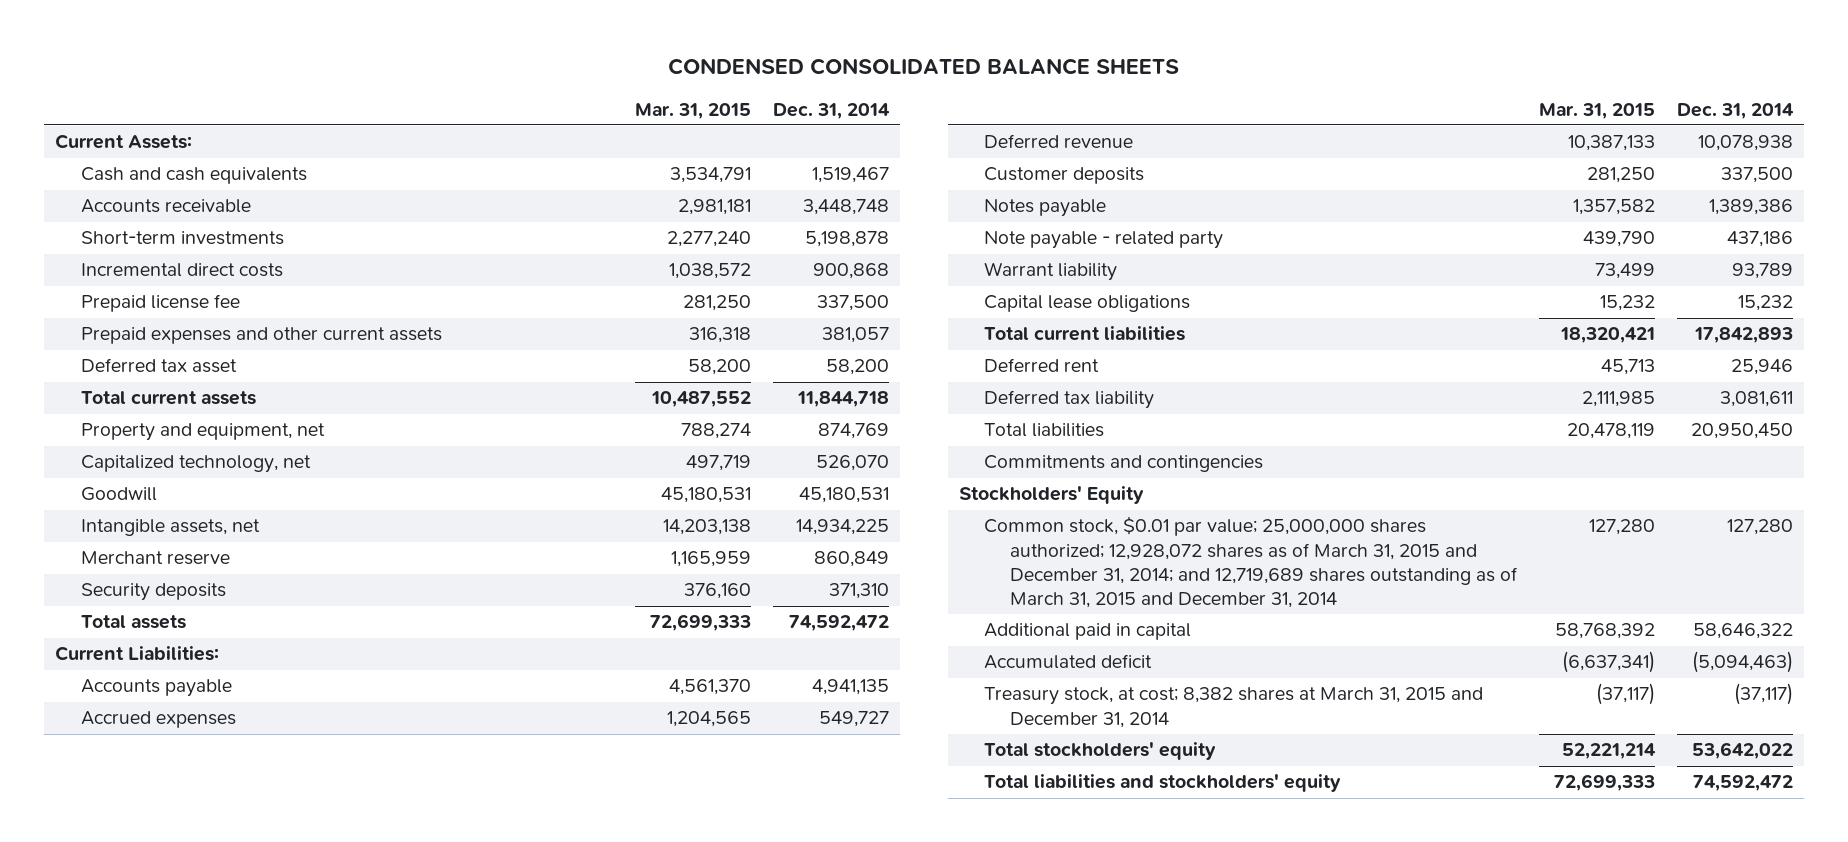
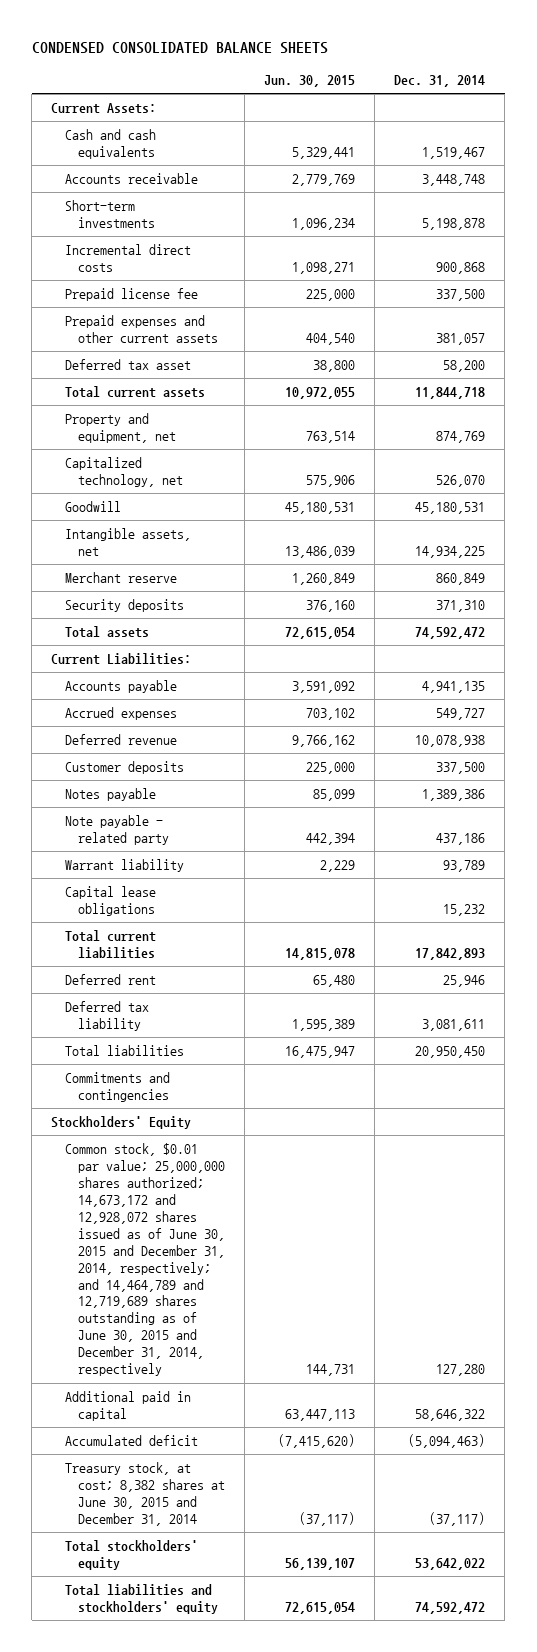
- | Mar. 31, 2015 | Dec. 31, 2014
+ | Jun. 30, 2015 | Dec. 31, 2014
- Common stock, $0.01 par value; 25,000,000 shares authorized; 12,928,072 shares as of March 31, 2015 and December 31, 2014; and 12,719,689 shares outstanding as of March 31, 2015 and December 31, 2014 | 127,280 | 127,280
+ Common stock, $0.01 par value; 25,000,000 shares authorized; 14,673,172 and 12,928,072 shares issued as of June 30, 2015 and December 31, 2014, respectively; and 14,464,789 and 12,719,689 shares outstanding as of June 30, 2015 and December 31, 2014, respectively | 144,731 | 127,280
- Treasury stock, at cost; 8,382 shares at March 31, 2015 and December 31, 2014 | (37,117) | (37,117)
+ Treasury stock, at cost; 8,382 shares at June 30, 2015 and December 31, 2014 | (37,117) | (37,117)

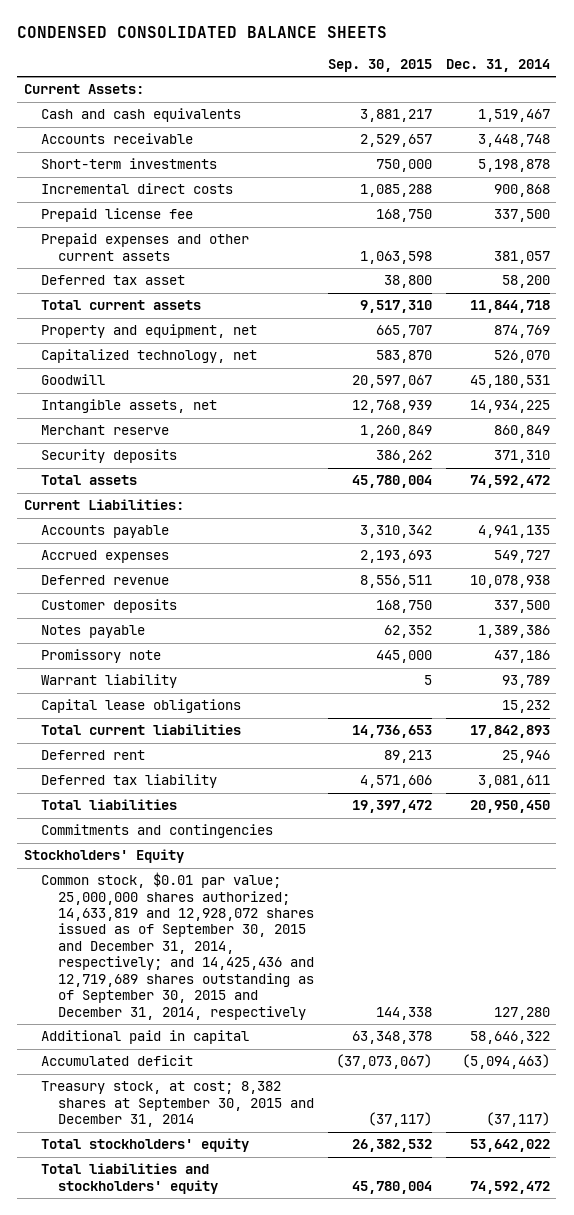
- | Jun. 30, 2015 | Dec. 31, 2014
+ | Sep. 30, 2015 | Dec. 31, 2014
- Note payable - related party | 442,394 | 437,186
+ Promissory note | 445,000 | 437,186
- Common stock, $0.01 par value; 25,000,000 shares authorized; 14,673,172 and 12,928,072 shares issued as of June 30, 2015 and December 31, 2014, respectively; and 14,464,789 and 12,719,689 shares outstanding as of June 30, 2015 and December 31, 2014, respectively | 144,731 | 127,280
+ Common stock, $0.01 par value; 25,000,000 shares authorized; 14,633,819 and 12,928,072 shares issued as of September 30, 2015 and December 31, 2014, respectively; and 14,425,436 and 12,719,689 shares outstanding as of September 30, 2015 and December 31, 2014, respectively | 144,338 | 127,280
- Treasury stock, at cost; 8,382 shares at June 30, 2015 and December 31, 2014 | (37,117) | (37,117)
+ Treasury stock, at cost; 8,382 shares at September 30, 2015 and December 31, 2014 | (37,117) | (37,117)

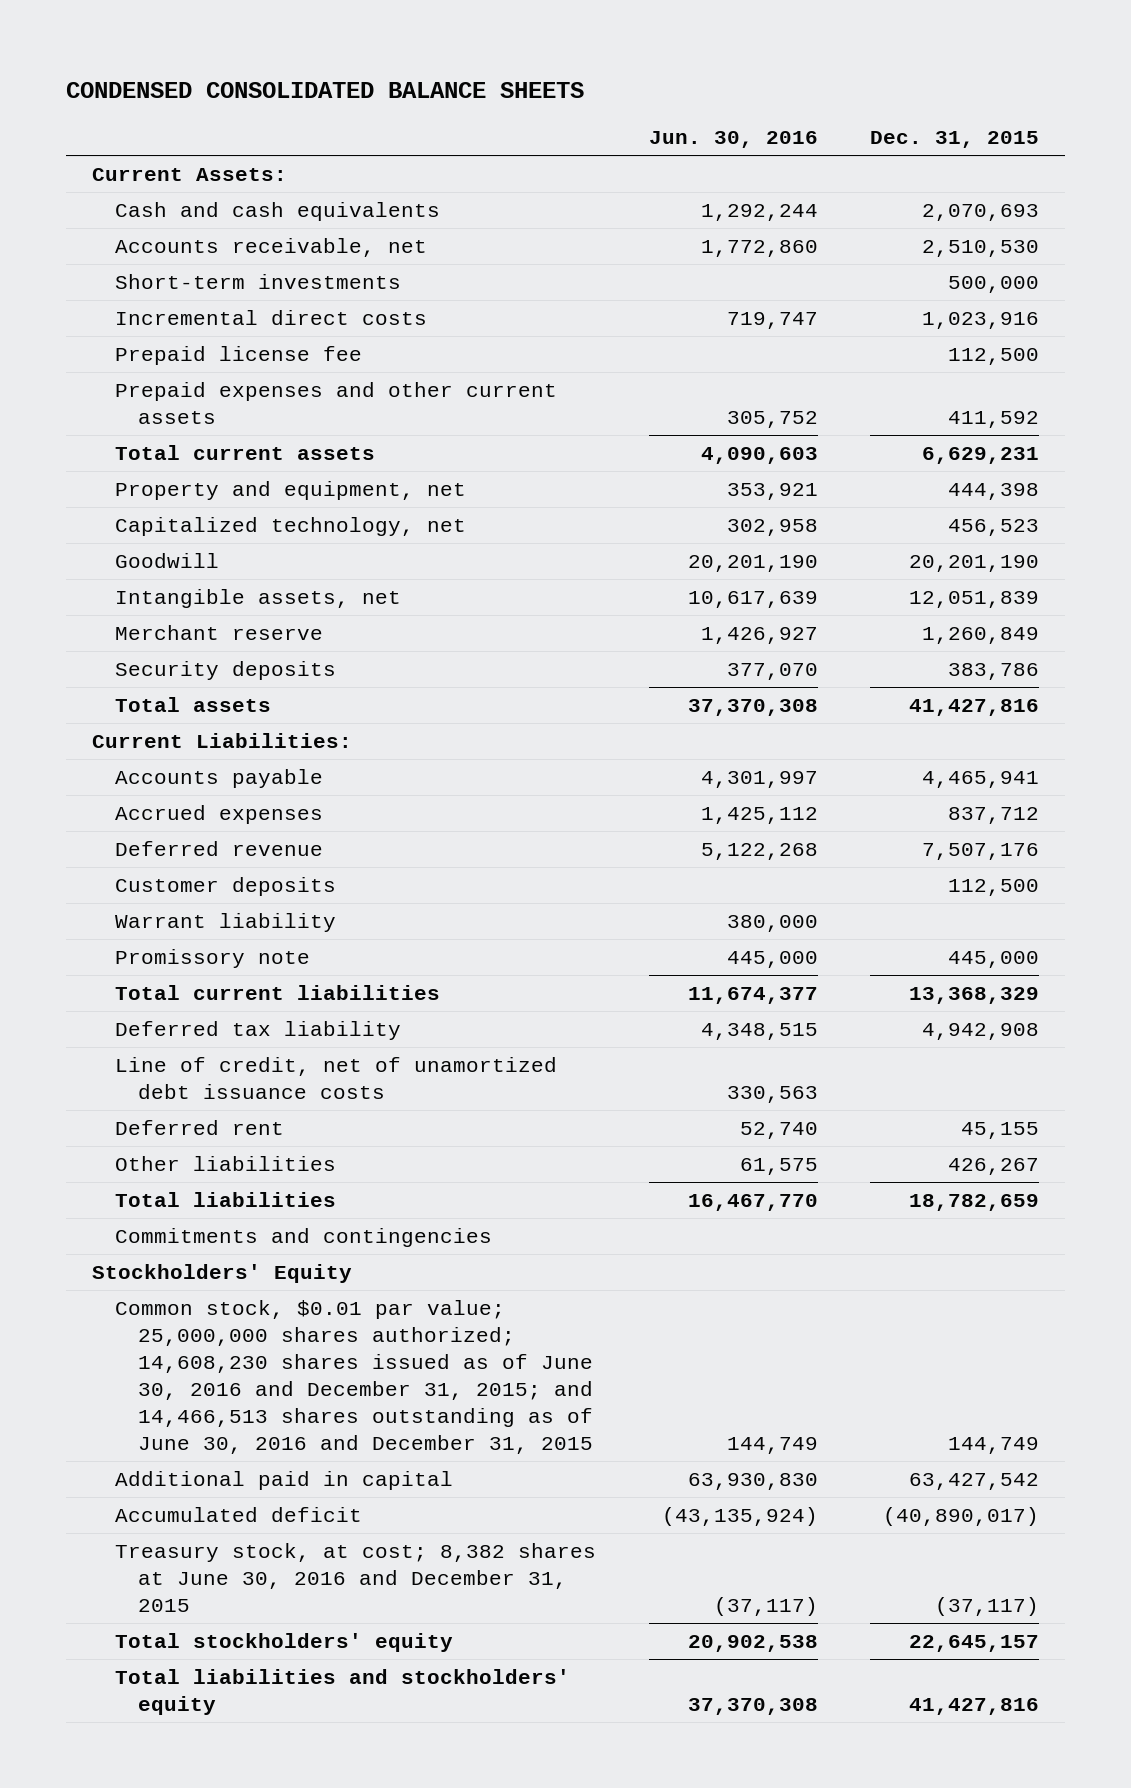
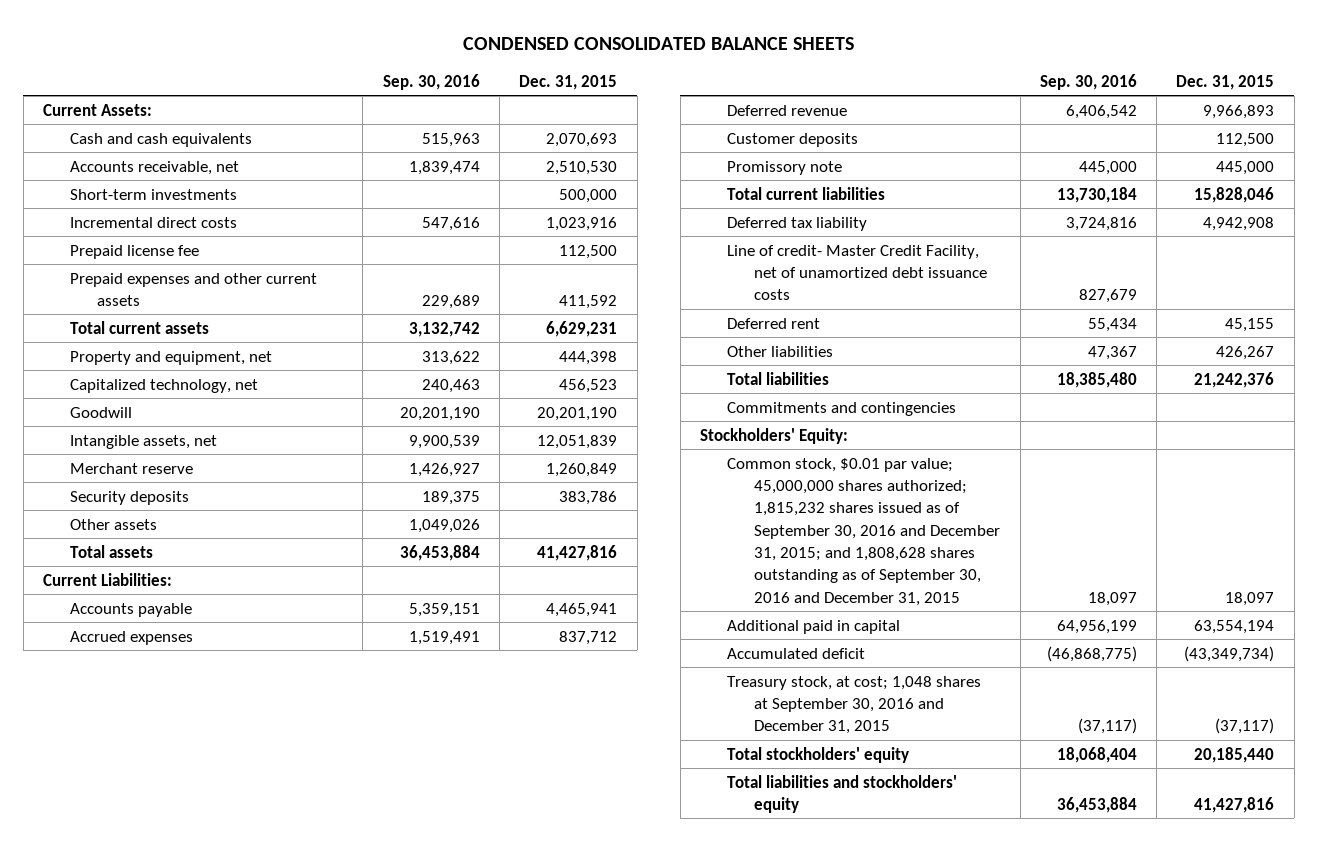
- | Jun. 30, 2016 | Dec. 31, 2015
+ | Sep. 30, 2016 | Dec. 31, 2015
+ Other assets | 1,049,026 |
- Deferred revenue | 5,122,268 | 7,507,176
+ Deferred revenue | 6,406,542 | 9,966,893
- Warrant liability | 380,000 |
- Total current liabilities | 11,674,377 | 13,368,329
+ Total current liabilities | 13,730,184 | 15,828,046
- Line of credit, net of unamortized debt issuance costs | 330,563 |
+ Line of credit- Master Credit Facility, net of unamortized debt issuance costs | 827,679 |
- Total liabilities | 16,467,770 | 18,782,659
+ Total liabilities | 18,385,480 | 21,242,376
- Stockholders' Equity
- Common stock, $0.01 par value; 25,000,000 shares authorized; 14,608,230 shares issued as of June 30, 2016 and December 31, 2015; and 14,466,513 shares outstanding as of June 30, 2016 and December 31, 2015 | 144,749 | 144,749
- Additional paid in capital | 63,930,830 | 63,427,542
- Accumulated deficit | (43,135,924) | (40,890,017)
- Treasury stock, at cost; 8,382 shares at June 30, 2016 and December 31, 2015 | (37,117) | (37,117)
- Total stockholders' equity | 20,902,538 | 22,645,157
+ Stockholders' Equity:
+ Common stock, $0.01 par value; 45,000,000 shares authorized; 1,815,232 shares issued as of September 30, 2016 and December 31, 2015; and 1,808,628 shares outstanding as of September 30, 2016 and December 31, 2015 | 18,097 | 18,097
+ Additional paid in capital | 64,956,199 | 63,554,194
+ Accumulated deficit | (46,868,775) | (43,349,734)
+ Treasury stock, at cost; 1,048 shares at September 30, 2016 and December 31, 2015 | (37,117) | (37,117)
+ Total stockholders' equity | 18,068,404 | 20,185,440

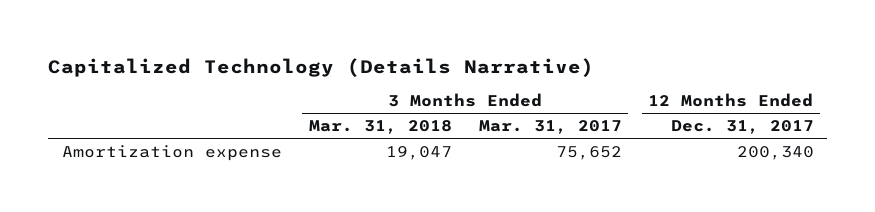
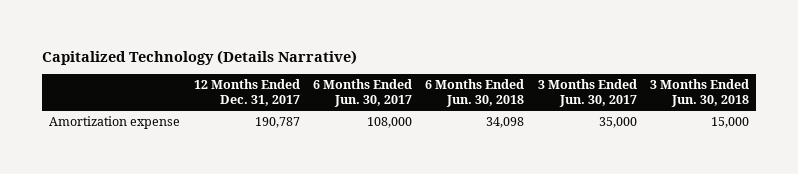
- | 3 Months Ended Mar. 31, 2018 | 3 Months Ended Mar. 31, 2017 | 12 Months Ended Dec. 31, 2017
+ | 12 Months Ended Dec. 31, 2017 | 6 Months Ended Jun. 30, 2017 | 6 Months Ended Jun. 30, 2018 | 3 Months Ended Jun. 30, 2017 | 3 Months Ended Jun. 30, 2018
- Amortization expense | 19,047 | 75,652 | 200,340
+ Amortization expense | 190,787 | 108,000 | 34,098 | 35,000 | 15,000

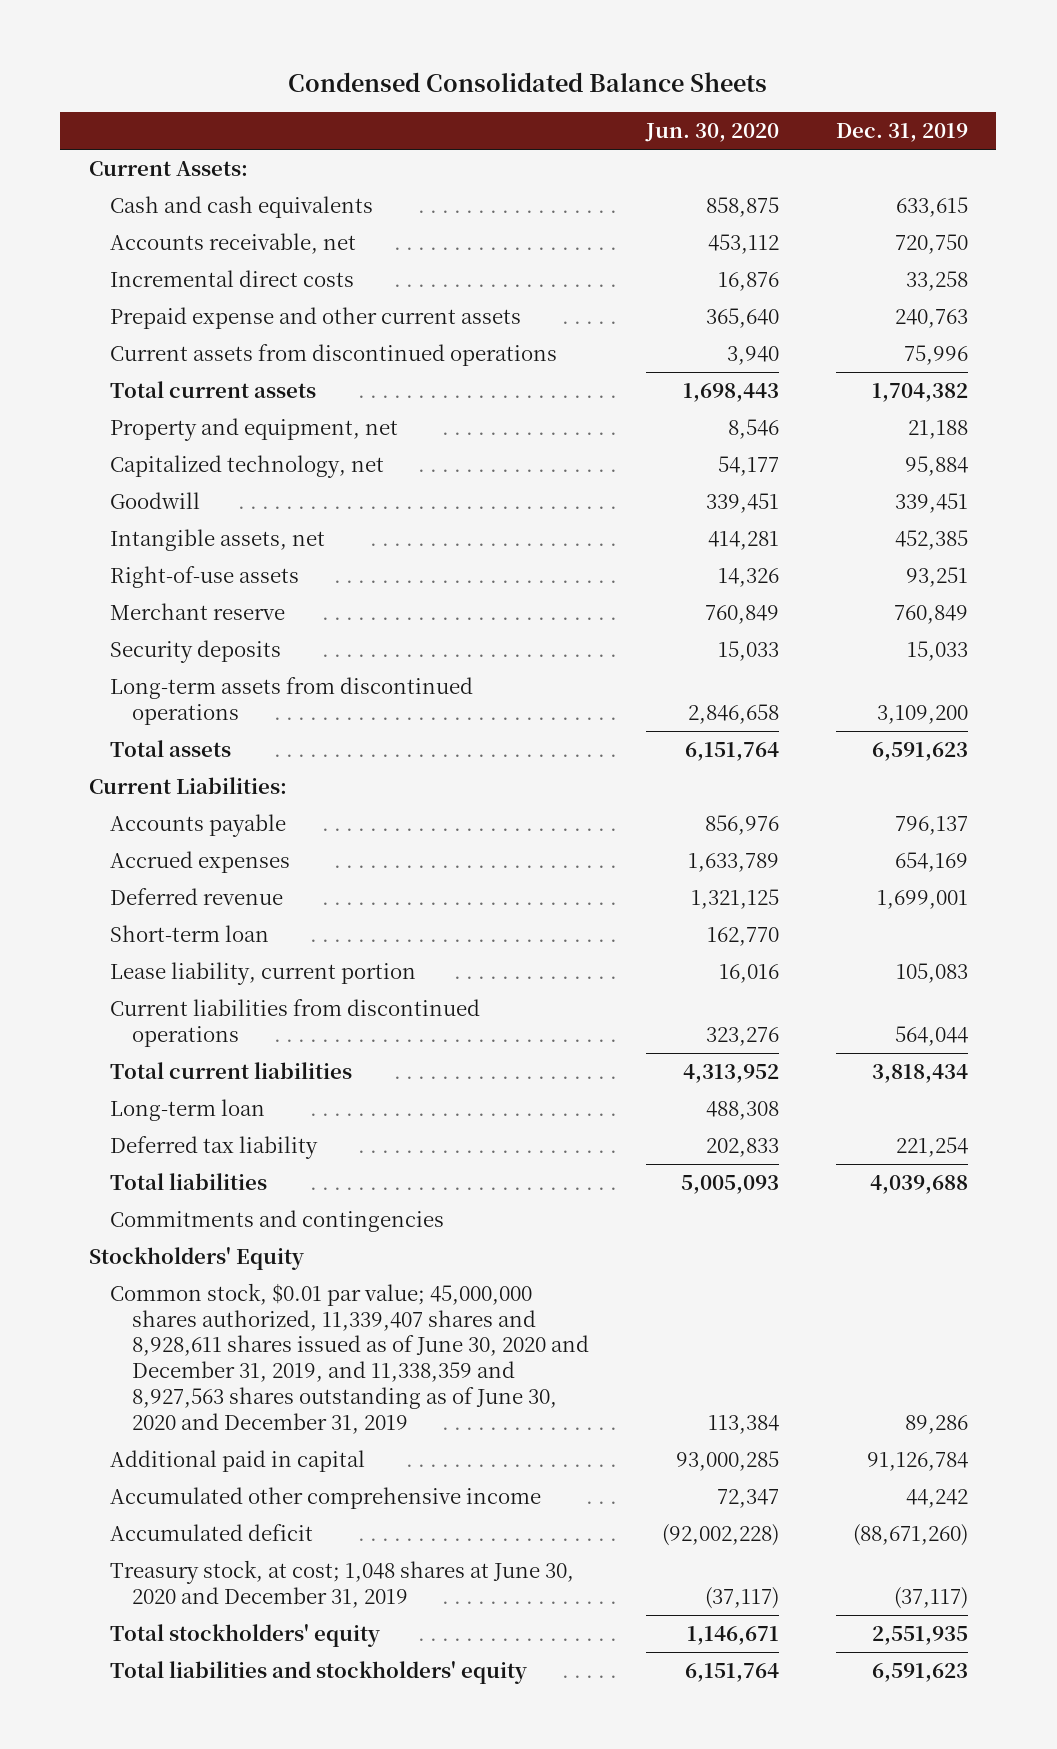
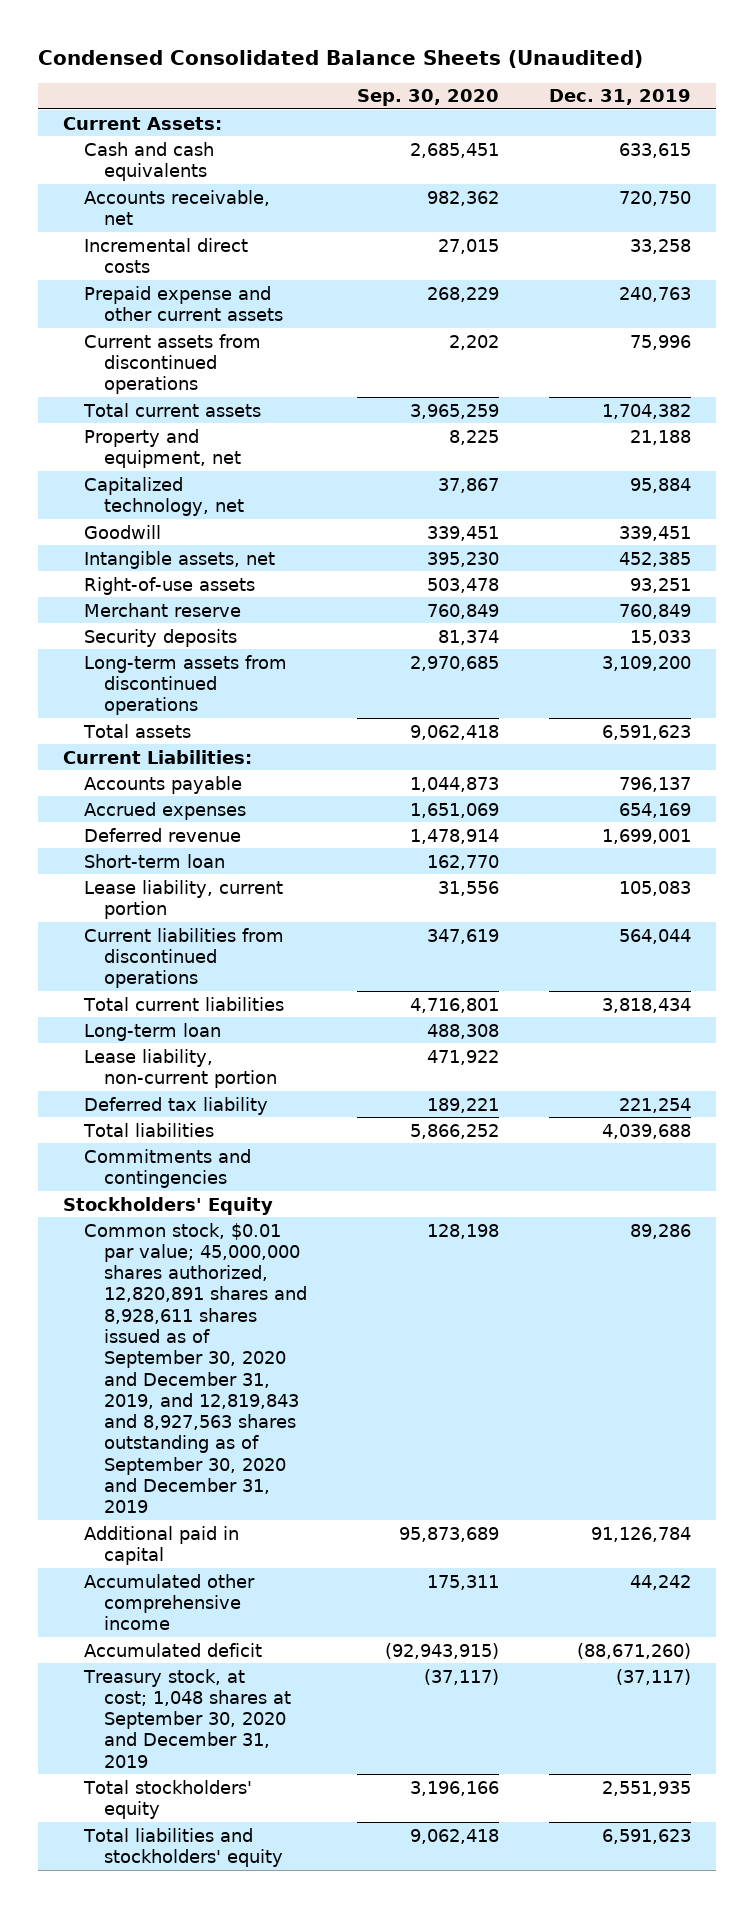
- Condensed Consolidated Balance Sheets
+ Condensed Consolidated Balance Sheets (Unaudited)
- | Jun. 30, 2020 | Dec. 31, 2019
+ | Sep. 30, 2020 | Dec. 31, 2019
+ Lease liability, non-current portion | 471,922 |
- Common stock, $0.01 par value; 45,000,000 shares authorized, 11,339,407 shares and 8,928,611 shares issued as of June 30, 2020 and December 31, 2019, and 11,338,359 and 8,927,563 shares outstanding as of June 30, 2020 and December 31, 2019 | 113,384 | 89,286
+ Common stock, $0.01 par value; 45,000,000 shares authorized, 12,820,891 shares and 8,928,611 shares issued as of September 30, 2020 and December 31, 2019, and 12,819,843 and 8,927,563 shares outstanding as of September 30, 2020 and December 31, 2019 | 128,198 | 89,286
- Treasury stock, at cost; 1,048 shares at June 30, 2020 and December 31, 2019 | (37,117) | (37,117)
+ Treasury stock, at cost; 1,048 shares at September 30, 2020 and December 31, 2019 | (37,117) | (37,117)

